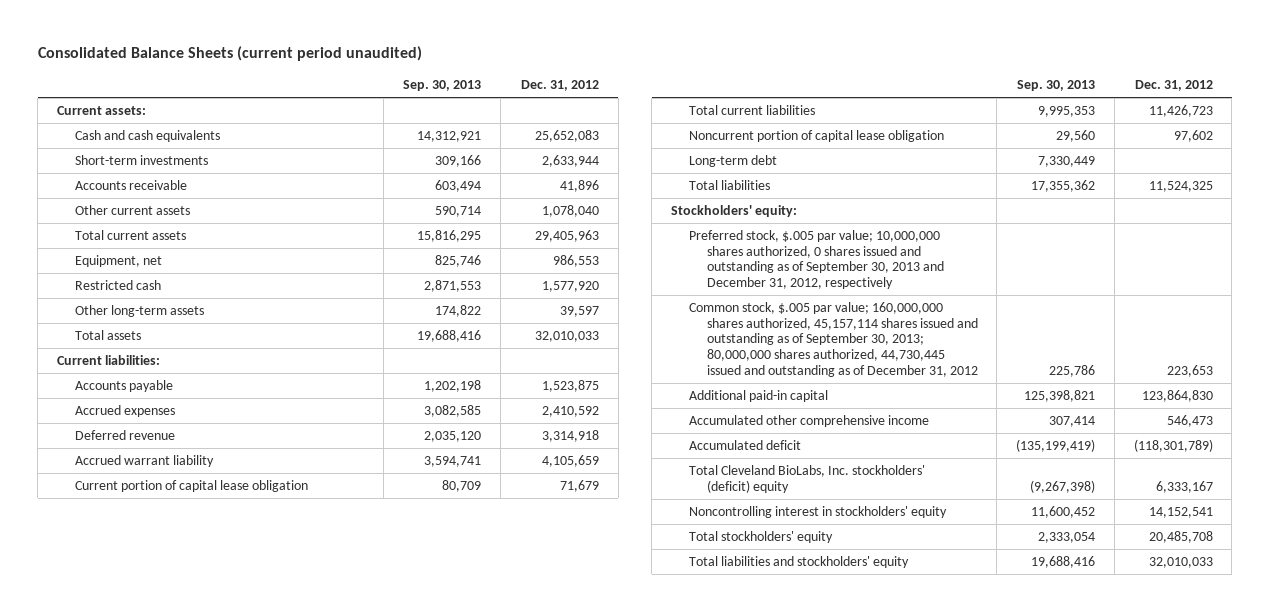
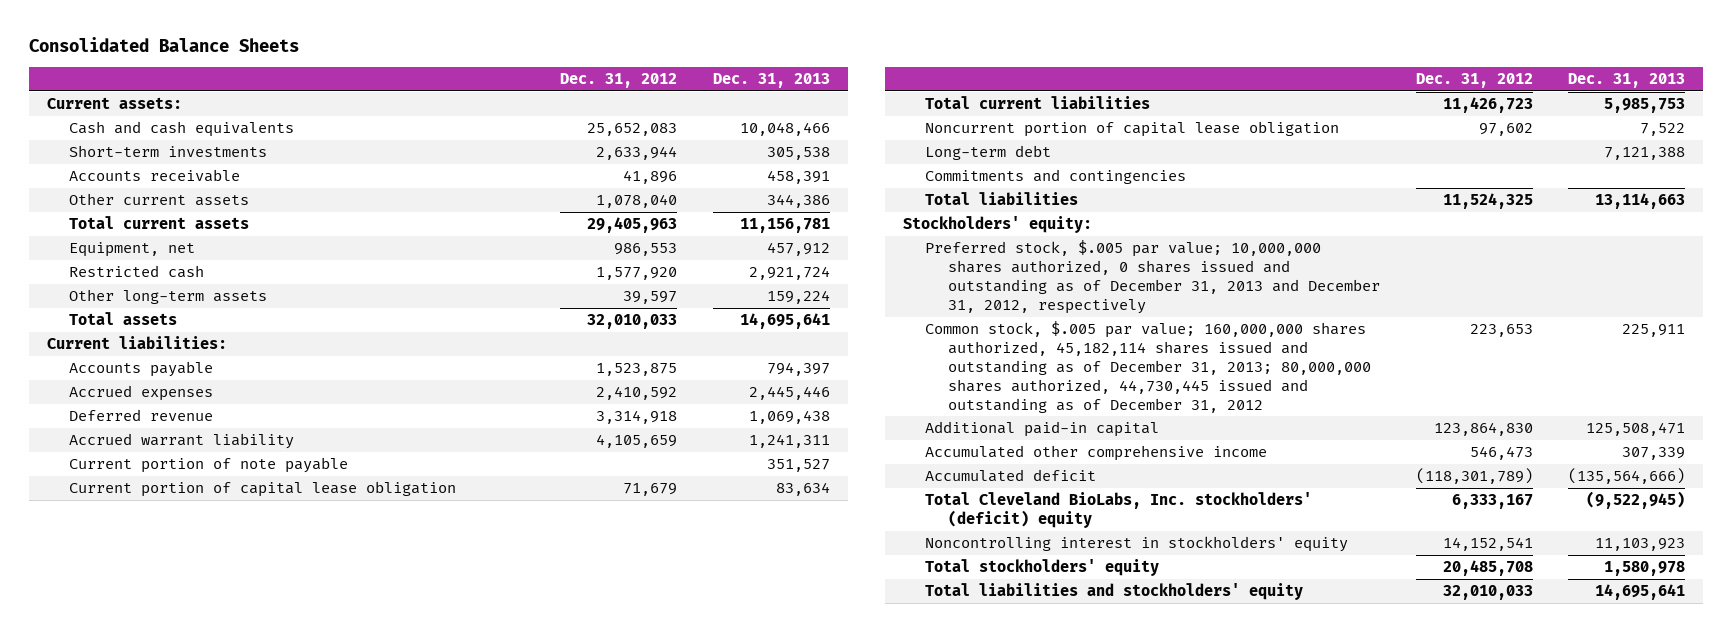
- Consolidated Balance Sheets (current period unaudited)
+ Consolidated Balance Sheets
- | Sep. 30, 2013 | Dec. 31, 2012
+ | Dec. 31, 2012 | Dec. 31, 2013
+ Current portion of note payable | | 351,527
+ Commitments and contingencies
- Preferred stock, $.005 par value; 10,000,000 shares authorized, 0 shares issued and outstanding as of September 30, 2013 and December 31, 2012, respectively
- Common stock, $.005 par value; 160,000,000 shares authorized, 45,157,114 shares issued and outstanding as of September 30, 2013; 80,000,000 shares authorized, 44,730,445 issued and outstanding as of December 31, 2012 | 225,786 | 223,653
+ Preferred stock, $.005 par value; 10,000,000 shares authorized, 0 shares issued and outstanding as of December 31, 2013 and December 31, 2012, respectively
+ Common stock, $.005 par value; 160,000,000 shares authorized, 45,182,114 shares issued and outstanding as of December 31, 2013; 80,000,000 shares authorized, 44,730,445 issued and outstanding as of December 31, 2012 | 223,653 | 225,911

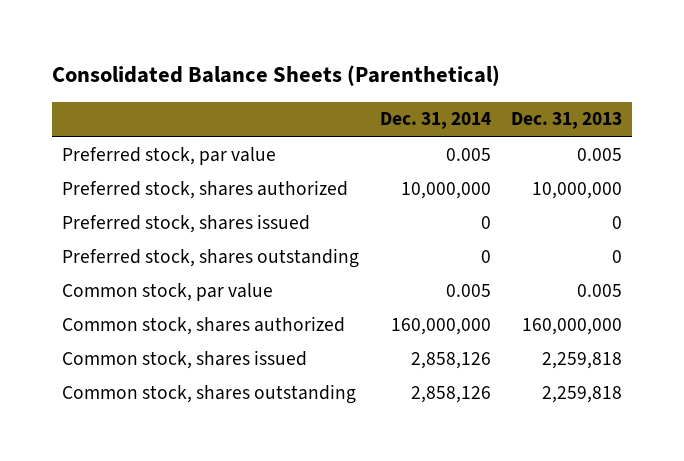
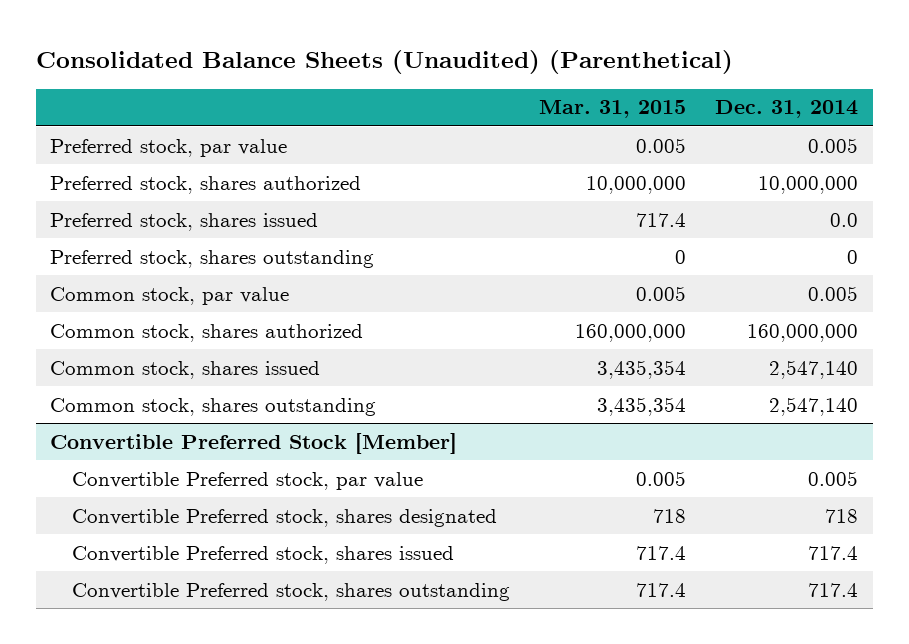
- Consolidated Balance Sheets (Parenthetical)
+ Consolidated Balance Sheets (Unaudited) (Parenthetical)
- | Dec. 31, 2014 | Dec. 31, 2013
+ | Mar. 31, 2015 | Dec. 31, 2014
- Preferred stock, shares issued | 0 | 0
+ Preferred stock, shares issued | 717.4 | 0.0
- Common stock, shares issued | 2,858,126 | 2,259,818
- Common stock, shares outstanding | 2,858,126 | 2,259,818
+ Common stock, shares issued | 3,435,354 | 2,547,140
+ Common stock, shares outstanding | 3,435,354 | 2,547,140
+ Convertible Preferred Stock [Member]
+ Convertible Preferred stock, par value | 0.005 | 0.005
+ Convertible Preferred stock, shares designated | 718 | 718
+ Convertible Preferred stock, shares issued | 717.4 | 717.4
+ Convertible Preferred stock, shares outstanding | 717.4 | 717.4

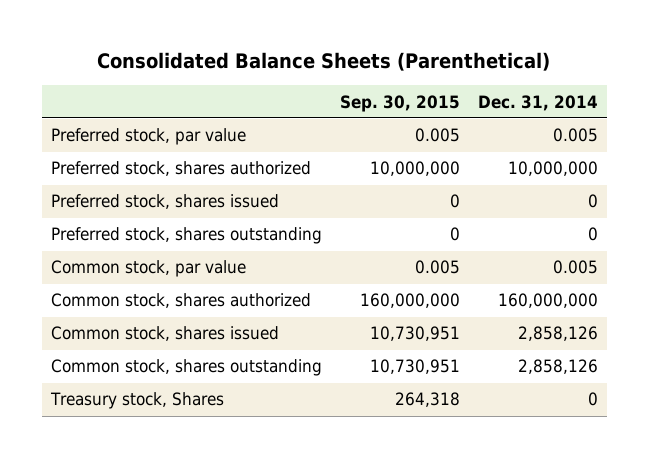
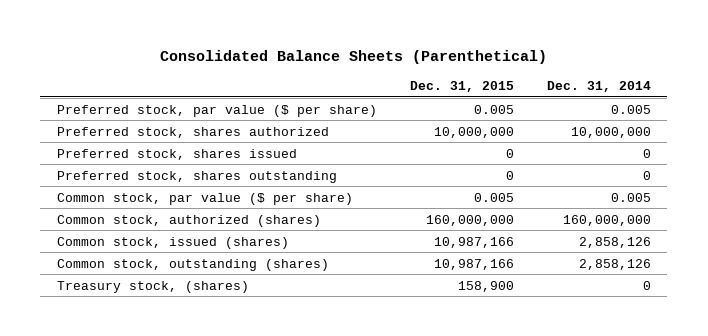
- | Sep. 30, 2015 | Dec. 31, 2014
+ | Dec. 31, 2015 | Dec. 31, 2014
- Preferred stock, par value | 0.005 | 0.005
+ Preferred stock, par value ($ per share) | 0.005 | 0.005
- Common stock, par value | 0.005 | 0.005
- Common stock, shares authorized | 160,000,000 | 160,000,000
- Common stock, shares issued | 10,730,951 | 2,858,126
- Common stock, shares outstanding | 10,730,951 | 2,858,126
- Treasury stock, Shares | 264,318 | 0
+ Common stock, par value ($ per share) | 0.005 | 0.005
+ Common stock, authorized (shares) | 160,000,000 | 160,000,000
+ Common stock, issued (shares) | 10,987,166 | 2,858,126
+ Common stock, outstanding (shares) | 10,987,166 | 2,858,126
+ Treasury stock, (shares) | 158,900 | 0

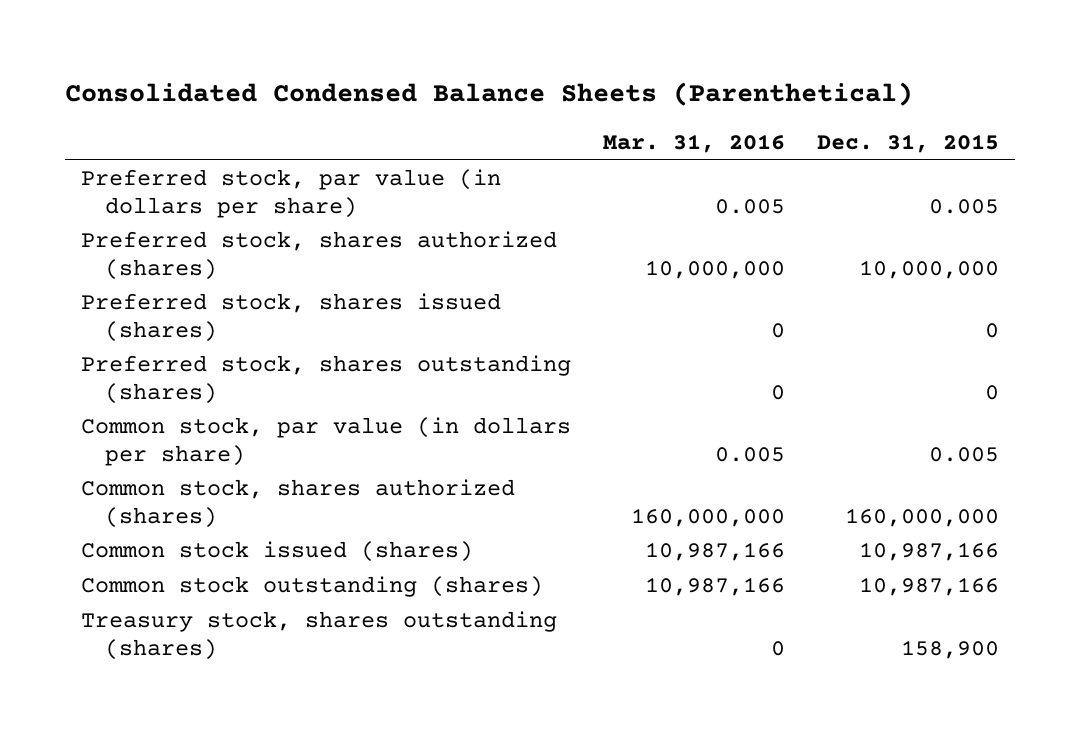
- Consolidated Balance Sheets (Parenthetical)
+ Consolidated Condensed Balance Sheets (Parenthetical)
- | Dec. 31, 2015 | Dec. 31, 2014
+ | Mar. 31, 2016 | Dec. 31, 2015
- Preferred stock, par value ($ per share) | 0.005 | 0.005
- Preferred stock, shares authorized | 10,000,000 | 10,000,000
- Preferred stock, shares issued | 0 | 0
- Preferred stock, shares outstanding | 0 | 0
- Common stock, par value ($ per share) | 0.005 | 0.005
- Common stock, authorized (shares) | 160,000,000 | 160,000,000
- Common stock, issued (shares) | 10,987,166 | 2,858,126
- Common stock, outstanding (shares) | 10,987,166 | 2,858,126
- Treasury stock, (shares) | 158,900 | 0
+ Preferred stock, par value (in dollars per share) | 0.005 | 0.005
+ Preferred stock, shares authorized (shares) | 10,000,000 | 10,000,000
+ Preferred stock, shares issued (shares) | 0 | 0
+ Preferred stock, shares outstanding (shares) | 0 | 0
+ Common stock, par value (in dollars per share) | 0.005 | 0.005
+ Common stock, shares authorized (shares) | 160,000,000 | 160,000,000
+ Common stock issued (shares) | 10,987,166 | 10,987,166
+ Common stock outstanding (shares) | 10,987,166 | 10,987,166
+ Treasury stock, shares outstanding (shares) | 0 | 158,900

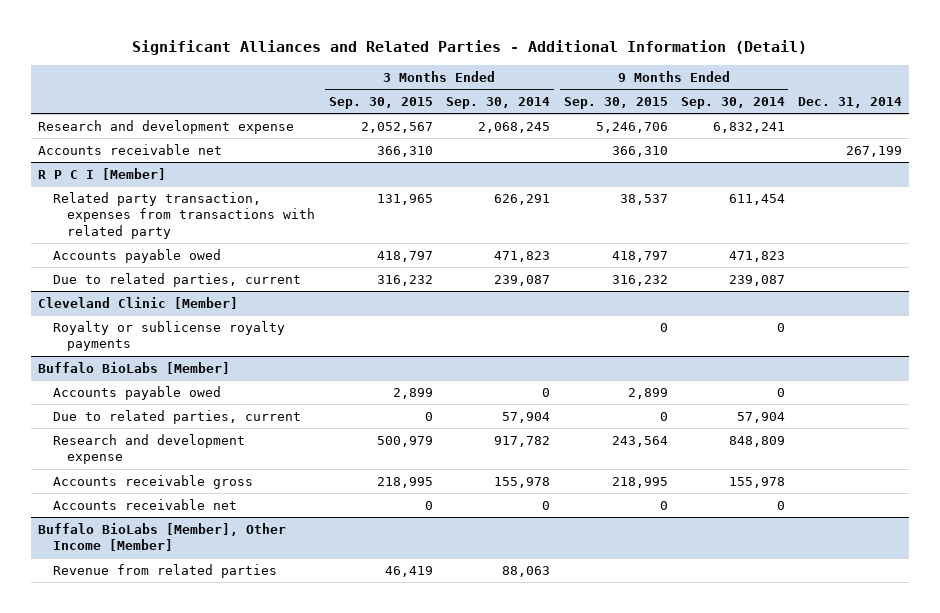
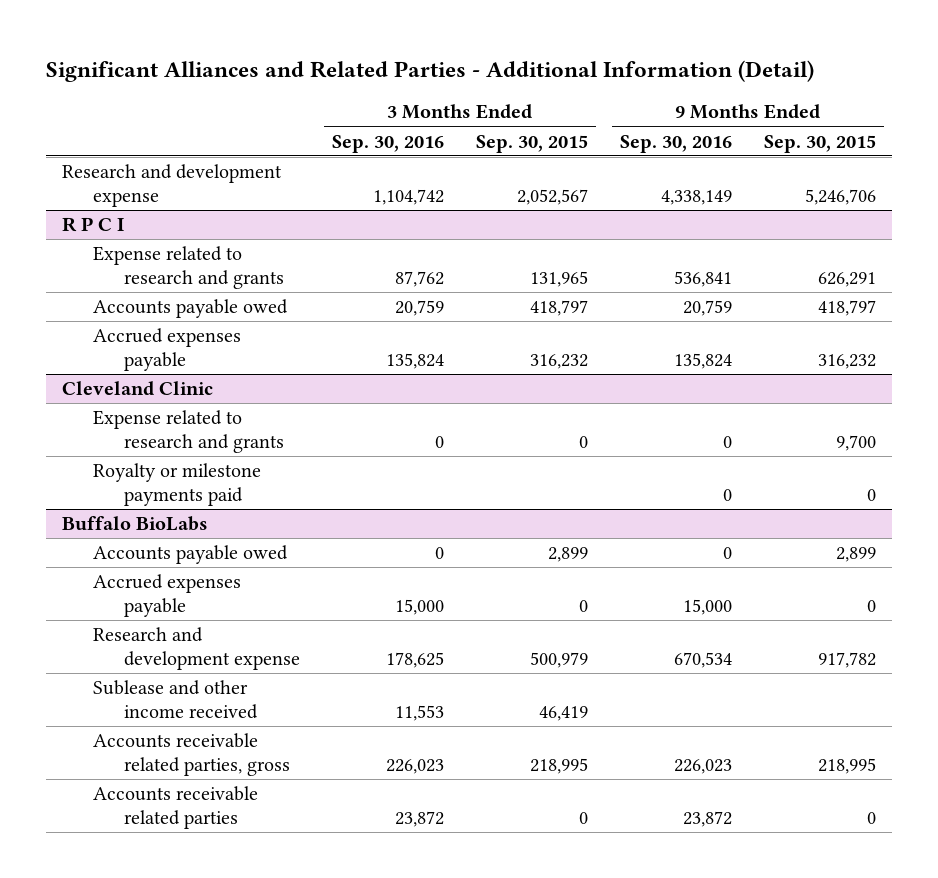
- | 3 Months Ended Sep. 30, 2015 | 3 Months Ended Sep. 30, 2014 | 9 Months Ended Sep. 30, 2015 | 9 Months Ended Sep. 30, 2014 | Dec. 31, 2014
+ | 3 Months Ended Sep. 30, 2016 | 3 Months Ended Sep. 30, 2015 | 9 Months Ended Sep. 30, 2016 | 9 Months Ended Sep. 30, 2015
- Accounts receivable net | 366,310 | | 366,310 | | 267,199
- R P C I [Member]
- Related party transaction, expenses from transactions with related party | 131,965 | 626,291 | 38,537 | 611,454 |
+ R P C I
+ Expense related to research and grants | 87,762 | 131,965 | 536,841 | 626,291
- Due to related parties, current | 316,232 | 239,087 | 316,232 | 239,087 |
- Cleveland Clinic [Member]
- Royalty or sublicense royalty payments | | | 0 | 0 |
- Buffalo BioLabs [Member]
+ Accrued expenses payable | 135,824 | 316,232 | 135,824 | 316,232
+ Cleveland Clinic
+ Expense related to research and grants | 0 | 0 | 0 | 9,700
+ Royalty or milestone payments paid | | | 0 | 0
+ Buffalo BioLabs
- Due to related parties, current | 0 | 57,904 | 0 | 57,904 |
- Research and development expense | 500,979 | 917,782 | 243,564 | 848,809 |
- Accounts receivable gross | 218,995 | 155,978 | 218,995 | 155,978 |
- Accounts receivable net | 0 | 0 | 0 | 0 |
- Buffalo BioLabs [Member], Other Income [Member]
- Revenue from related parties | 46,419 | 88,063 | | |
+ Accrued expenses payable | 15,000 | 0 | 15,000 | 0
+ Research and development expense | 178,625 | 500,979 | 670,534 | 917,782
+ Sublease and other income received | 11,553 | 46,419 | |
+ Accounts receivable related parties, gross | 226,023 | 218,995 | 226,023 | 218,995
+ Accounts receivable related parties | 23,872 | 0 | 23,872 | 0

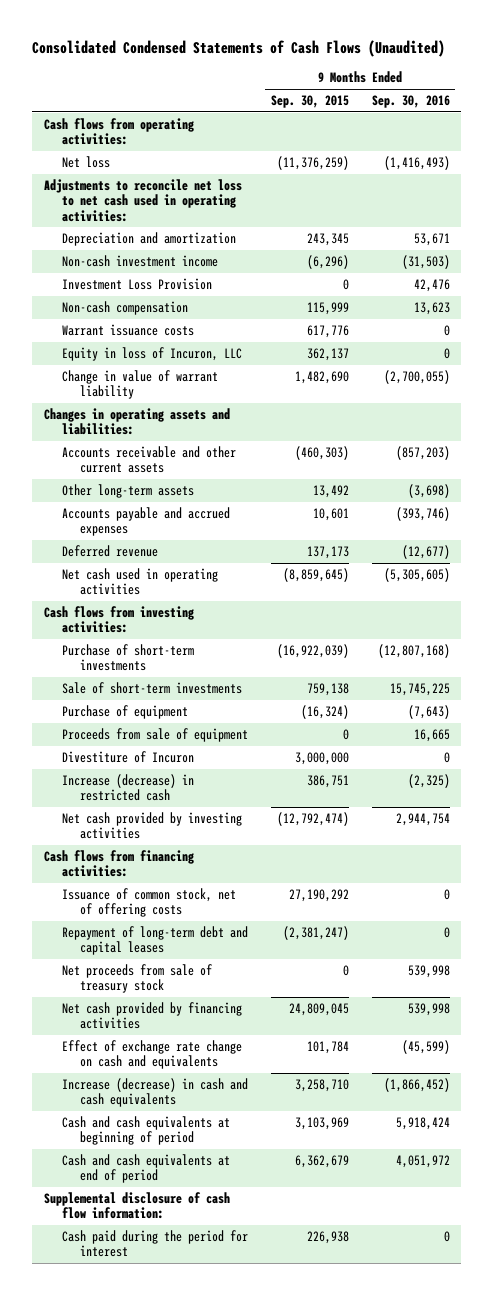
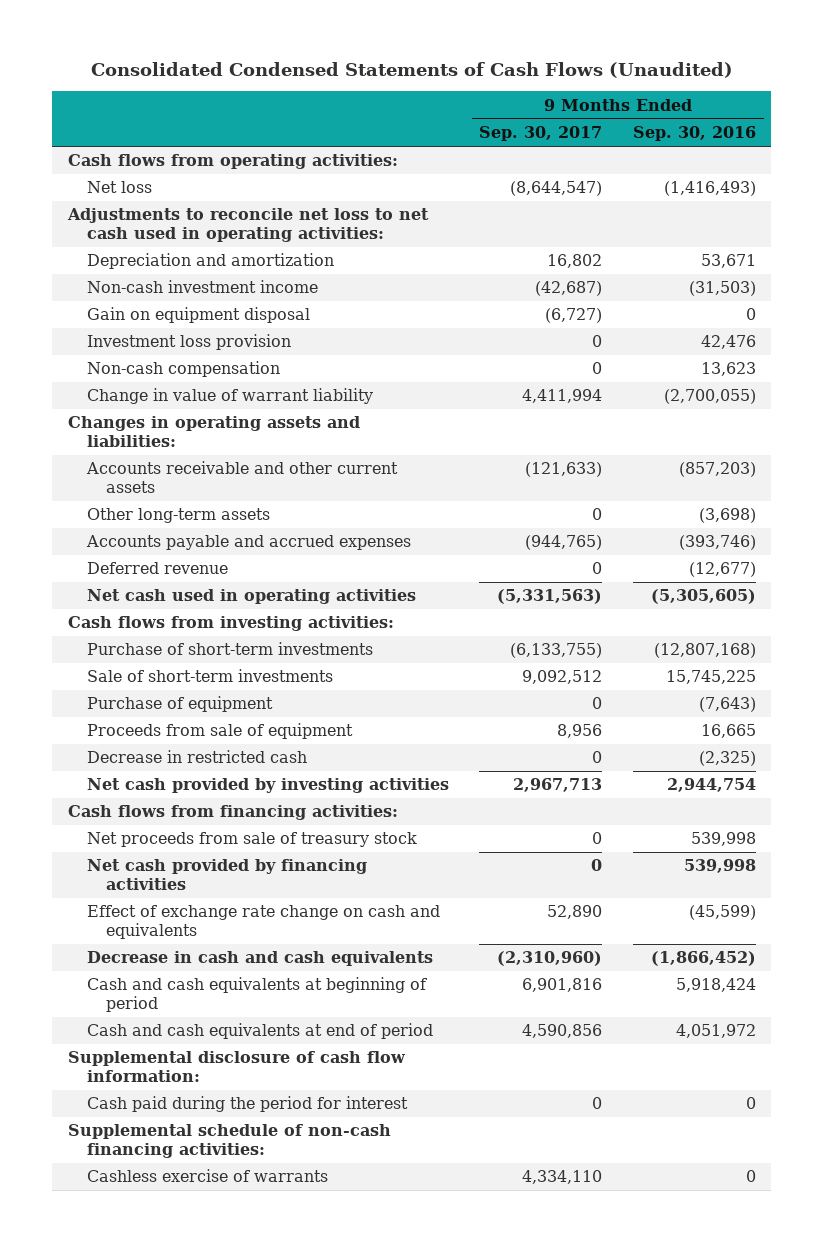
- | 9 Months Ended Sep. 30, 2015 | 9 Months Ended Sep. 30, 2016
+ | 9 Months Ended Sep. 30, 2017 | 9 Months Ended Sep. 30, 2016
- Investment Loss Provision | 0 | 42,476
+ Gain on equipment disposal | (6,727) | 0
+ Investment loss provision | 0 | 42,476
- Warrant issuance costs | 617,776 | 0
- Equity in loss of Incuron, LLC | 362,137 | 0
- Divestiture of Incuron | 3,000,000 | 0
- Increase (decrease) in restricted cash | 386,751 | (2,325)
+ Decrease in restricted cash | 0 | (2,325)
- Issuance of common stock, net of offering costs | 27,190,292 | 0
- Repayment of long-term debt and capital leases | (2,381,247) | 0
- Increase (decrease) in cash and cash equivalents | 3,258,710 | (1,866,452)
+ Decrease in cash and cash equivalents | (2,310,960) | (1,866,452)
+ Supplemental schedule of non-cash financing activities:
+ Cashless exercise of warrants | 4,334,110 | 0

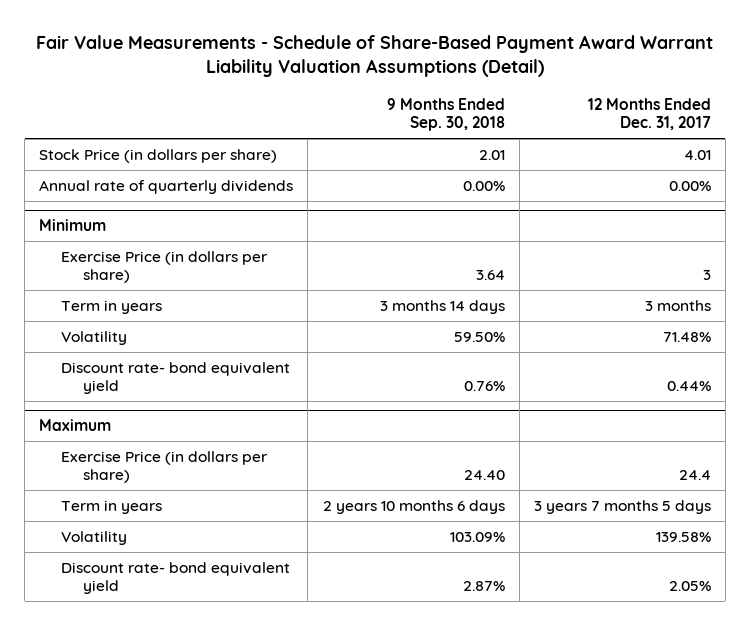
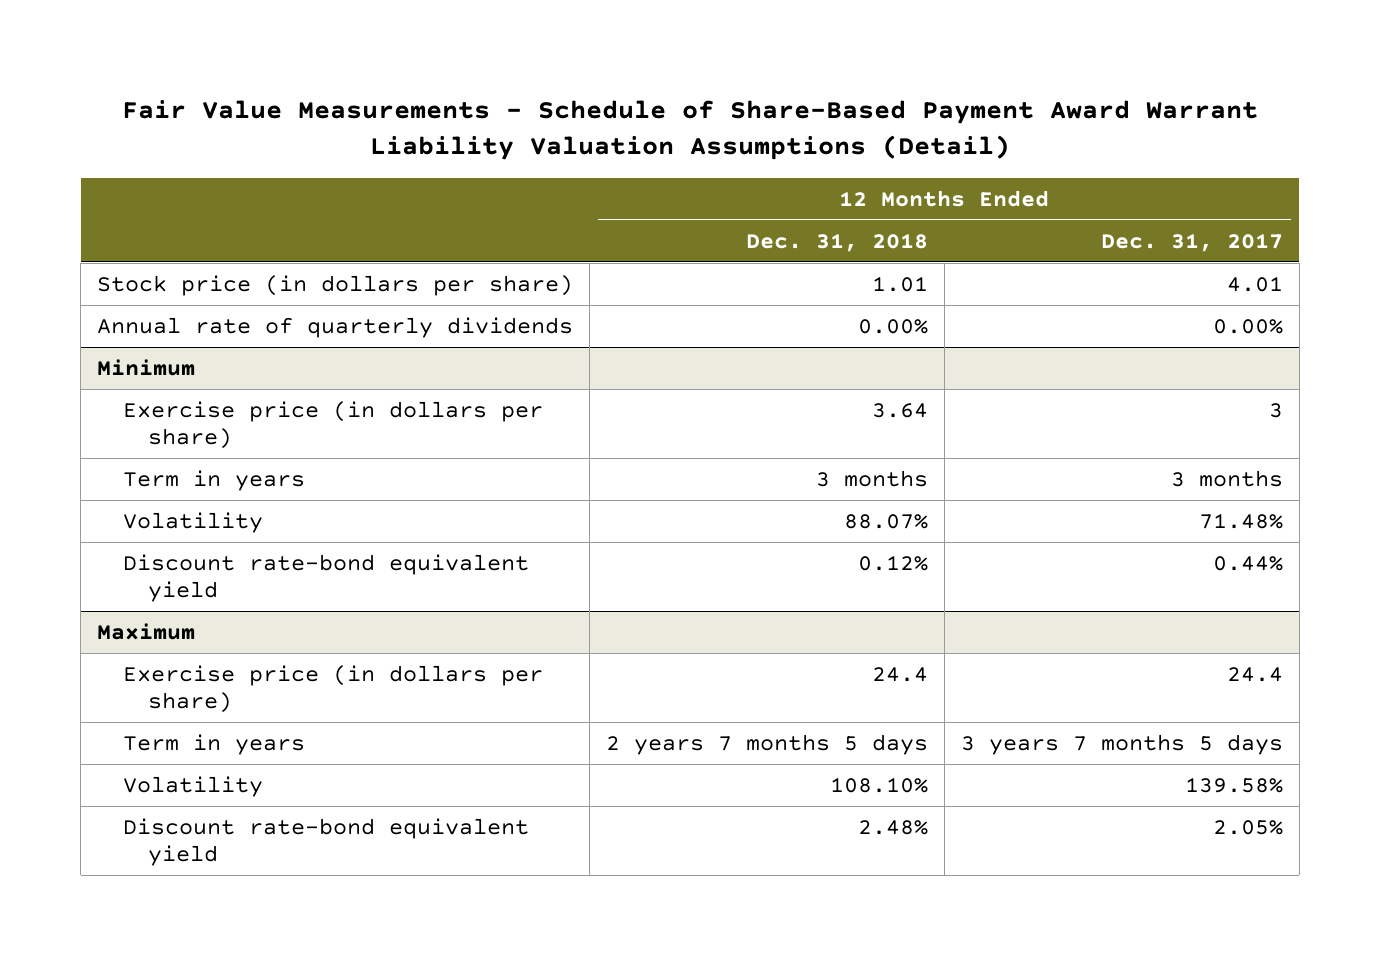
- | 9 Months Ended Sep. 30, 2018 | 12 Months Ended Dec. 31, 2017
+ | 12 Months Ended Dec. 31, 2018 | 12 Months Ended Dec. 31, 2017
- Stock Price (in dollars per share) | 2.01 | 4.01
+ Stock price (in dollars per share) | 1.01 | 4.01
@ Minimum
- Exercise Price (in dollars per share) | 3.64 | 3
+ Exercise price (in dollars per share) | 3.64 | 3
- Discount rate- bond equivalent yield | 0.76% | 0.44%
+ Discount rate-bond equivalent yield | 0.12% | 0.44%
@ Maximum
- Exercise Price (in dollars per share) | 24.40 | 24.4
+ Exercise price (in dollars per share) | 24.4 | 24.4
- Discount rate- bond equivalent yield | 2.87% | 2.05%
+ Discount rate-bond equivalent yield | 2.48% | 2.05%

